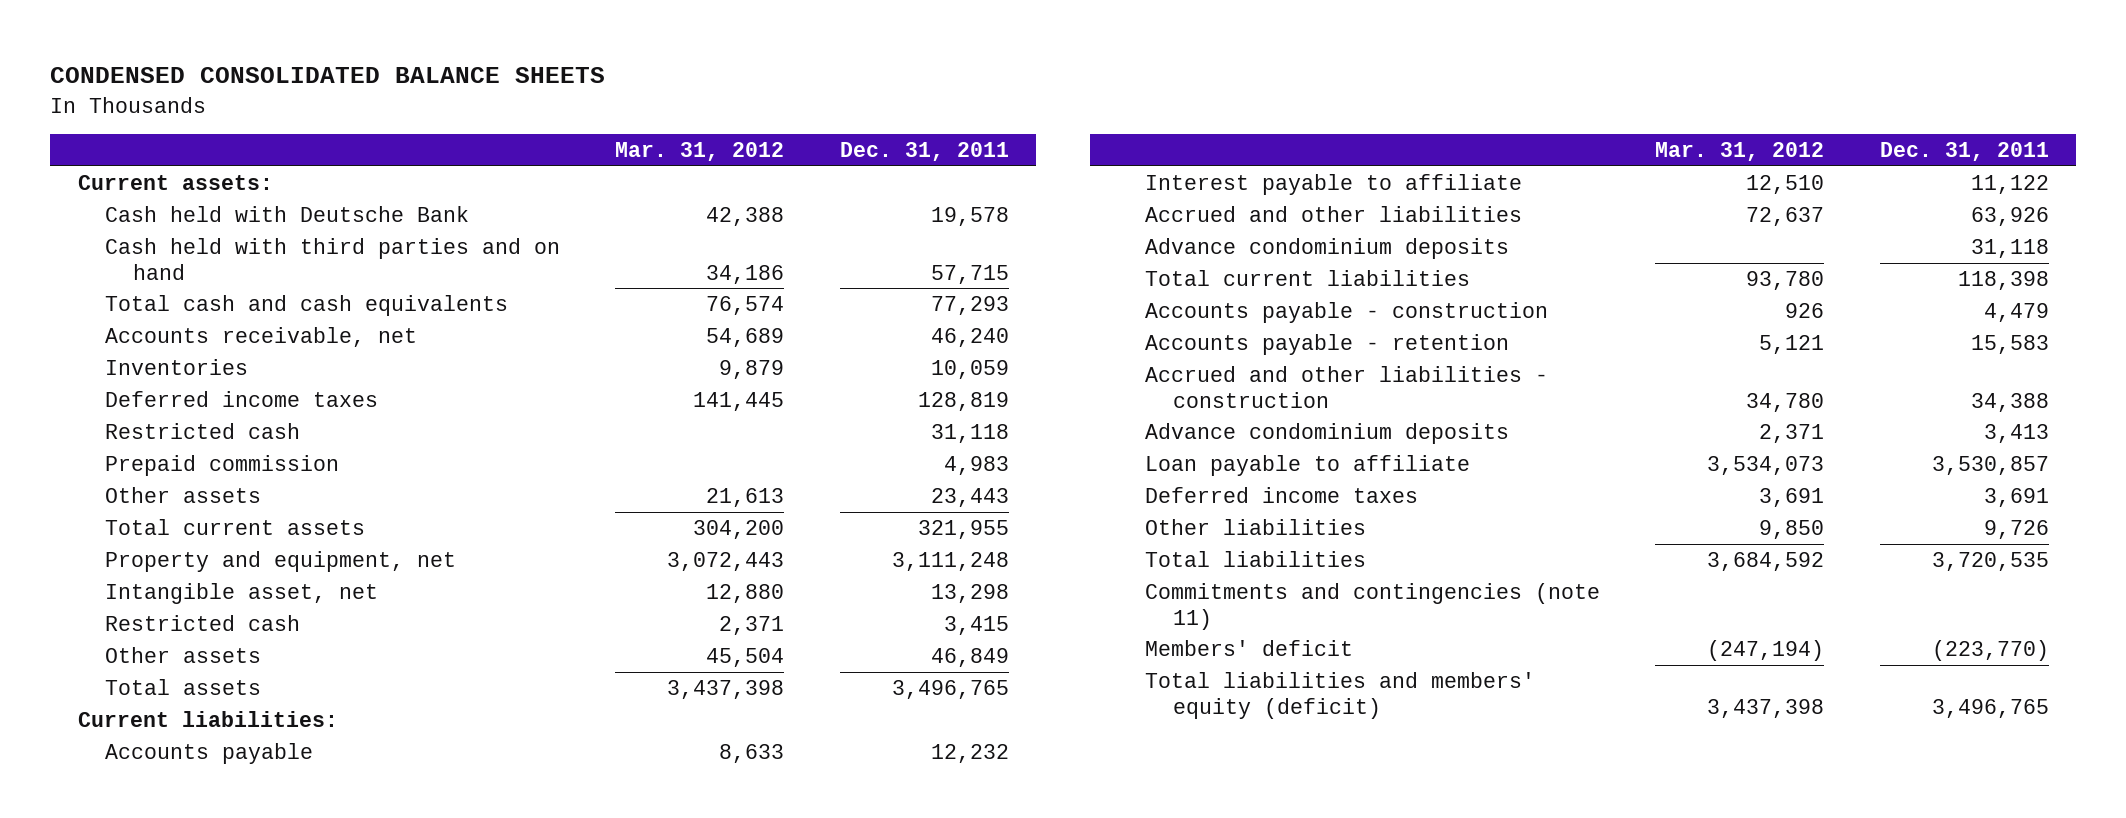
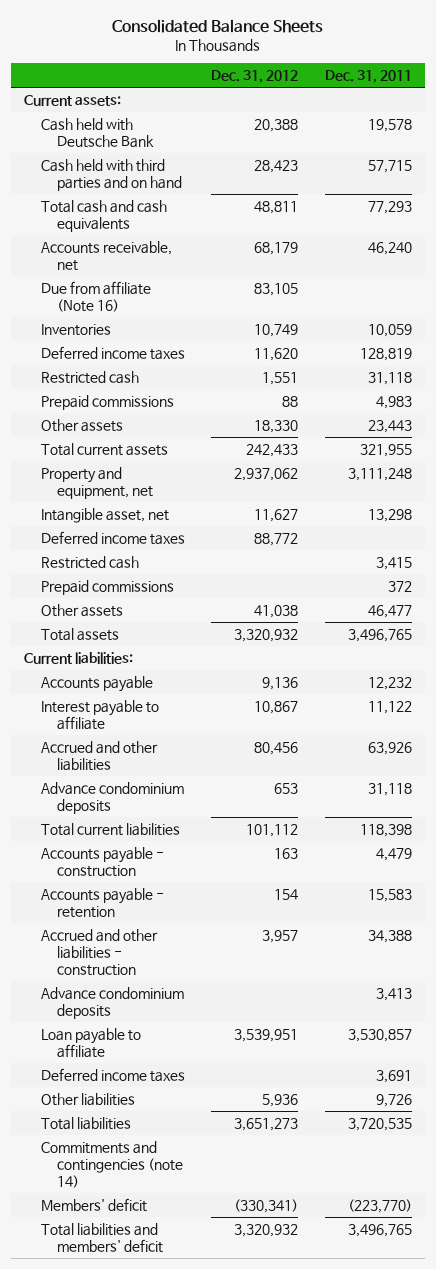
- CONDENSED CONSOLIDATED BALANCE SHEETS
+ Consolidated Balance Sheets
- | Mar. 31, 2012 | Dec. 31, 2011
+ | Dec. 31, 2012 | Dec. 31, 2011
+ Due from affiliate (Note 16) | 83,105 |
- Prepaid commission | | 4,983
+ Prepaid commissions | 88 | 4,983
+ Deferred income taxes | 88,772 |
- Other assets | 45,504 | 46,849
+ Prepaid commissions | | 372
+ Other assets | 41,038 | 46,477
- Commitments and contingencies (note 11)
+ Commitments and contingencies (note 14)
- Total liabilities and members' equity (deficit) | 3,437,398 | 3,496,765
+ Total liabilities and members' deficit | 3,320,932 | 3,496,765

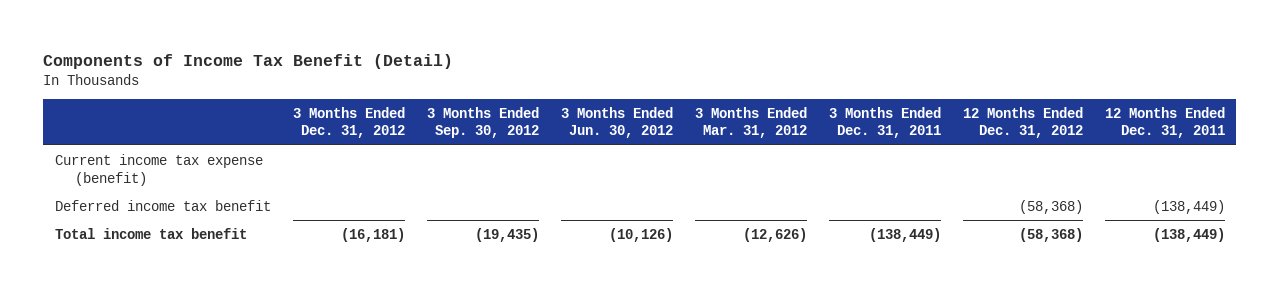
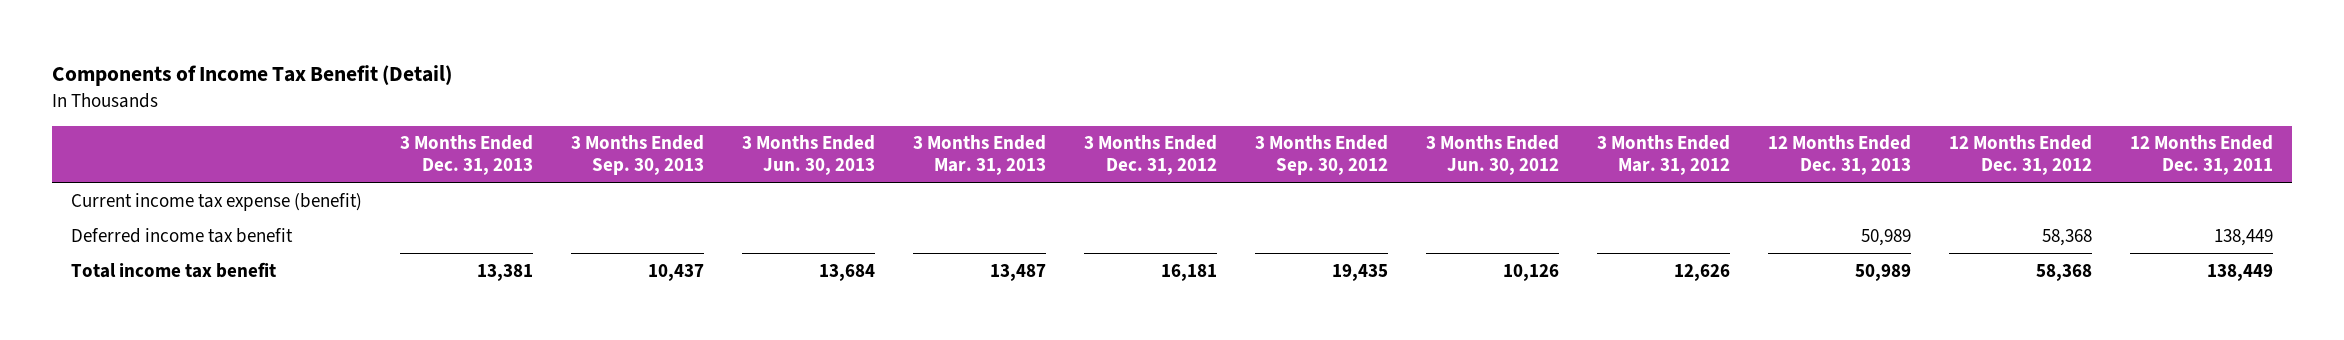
- | 3 Months Ended Dec. 31, 2012 | 3 Months Ended Sep. 30, 2012 | 3 Months Ended Jun. 30, 2012 | 3 Months Ended Mar. 31, 2012 | 3 Months Ended Dec. 31, 2011 | 12 Months Ended Dec. 31, 2012 | 12 Months Ended Dec. 31, 2011
+ | 3 Months Ended Dec. 31, 2013 | 3 Months Ended Sep. 30, 2013 | 3 Months Ended Jun. 30, 2013 | 3 Months Ended Mar. 31, 2013 | 3 Months Ended Dec. 31, 2012 | 3 Months Ended Sep. 30, 2012 | 3 Months Ended Jun. 30, 2012 | 3 Months Ended Mar. 31, 2012 | 12 Months Ended Dec. 31, 2013 | 12 Months Ended Dec. 31, 2012 | 12 Months Ended Dec. 31, 2011
- Deferred income tax benefit | | | | | | (58,368) | (138,449)
- Total income tax benefit | (16,181) | (19,435) | (10,126) | (12,626) | (138,449) | (58,368) | (138,449)
+ Deferred income tax benefit | | | | | | | | | 50,989 | 58,368 | 138,449
+ Total income tax benefit | 13,381 | 10,437 | 13,684 | 13,487 | 16,181 | 19,435 | 10,126 | 12,626 | 50,989 | 58,368 | 138,449

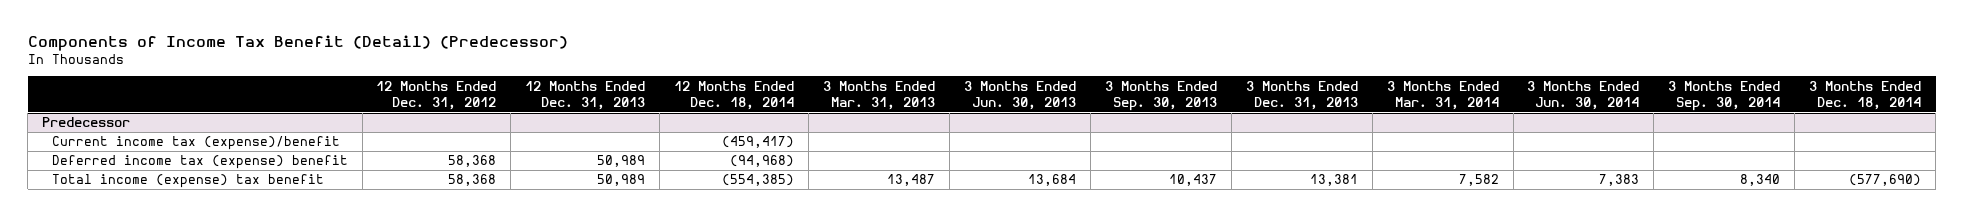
- Components of Income Tax Benefit (Detail)
+ Components of Income Tax Benefit (Detail) (Predecessor)
- | 3 Months Ended Dec. 31, 2013 | 3 Months Ended Sep. 30, 2013 | 3 Months Ended Jun. 30, 2013 | 3 Months Ended Mar. 31, 2013 | 3 Months Ended Dec. 31, 2012 | 3 Months Ended Sep. 30, 2012 | 3 Months Ended Jun. 30, 2012 | 3 Months Ended Mar. 31, 2012 | 12 Months Ended Dec. 31, 2013 | 12 Months Ended Dec. 31, 2012 | 12 Months Ended Dec. 31, 2011
+ | 12 Months Ended Dec. 31, 2012 | 12 Months Ended Dec. 31, 2013 | 12 Months Ended Dec. 18, 2014 | 3 Months Ended Mar. 31, 2013 | 3 Months Ended Jun. 30, 2013 | 3 Months Ended Sep. 30, 2013 | 3 Months Ended Dec. 31, 2013 | 3 Months Ended Mar. 31, 2014 | 3 Months Ended Jun. 30, 2014 | 3 Months Ended Sep. 30, 2014 | 3 Months Ended Dec. 18, 2014
- Current income tax expense (benefit)
- Deferred income tax benefit | | | | | | | | | 50,989 | 58,368 | 138,449
- Total income tax benefit | 13,381 | 10,437 | 13,684 | 13,487 | 16,181 | 19,435 | 10,126 | 12,626 | 50,989 | 58,368 | 138,449
+ Predecessor
+ Current income tax (expense)/benefit | | | (459,417) | | | | | | | |
+ Deferred income tax (expense) benefit | 58,368 | 50,989 | (94,968) | | | | | | | |
+ Total income (expense) tax benefit | 58,368 | 50,989 | (554,385) | 13,487 | 13,684 | 10,437 | 13,381 | 7,582 | 7,383 | 8,340 | (577,690)

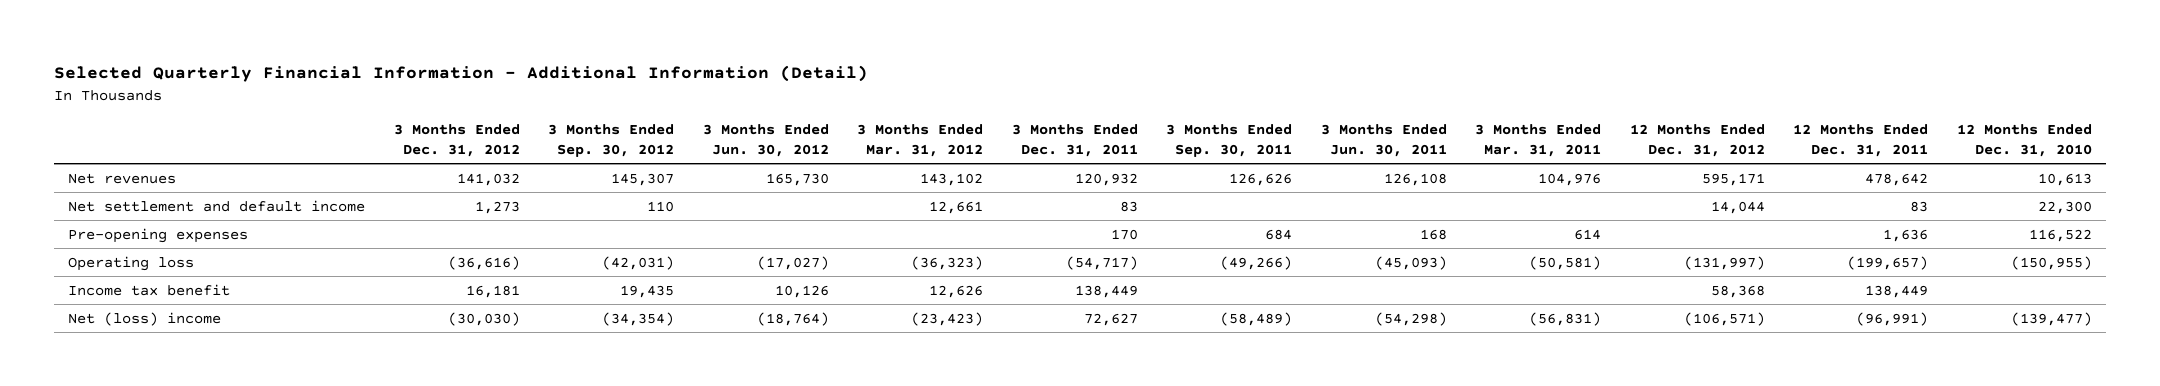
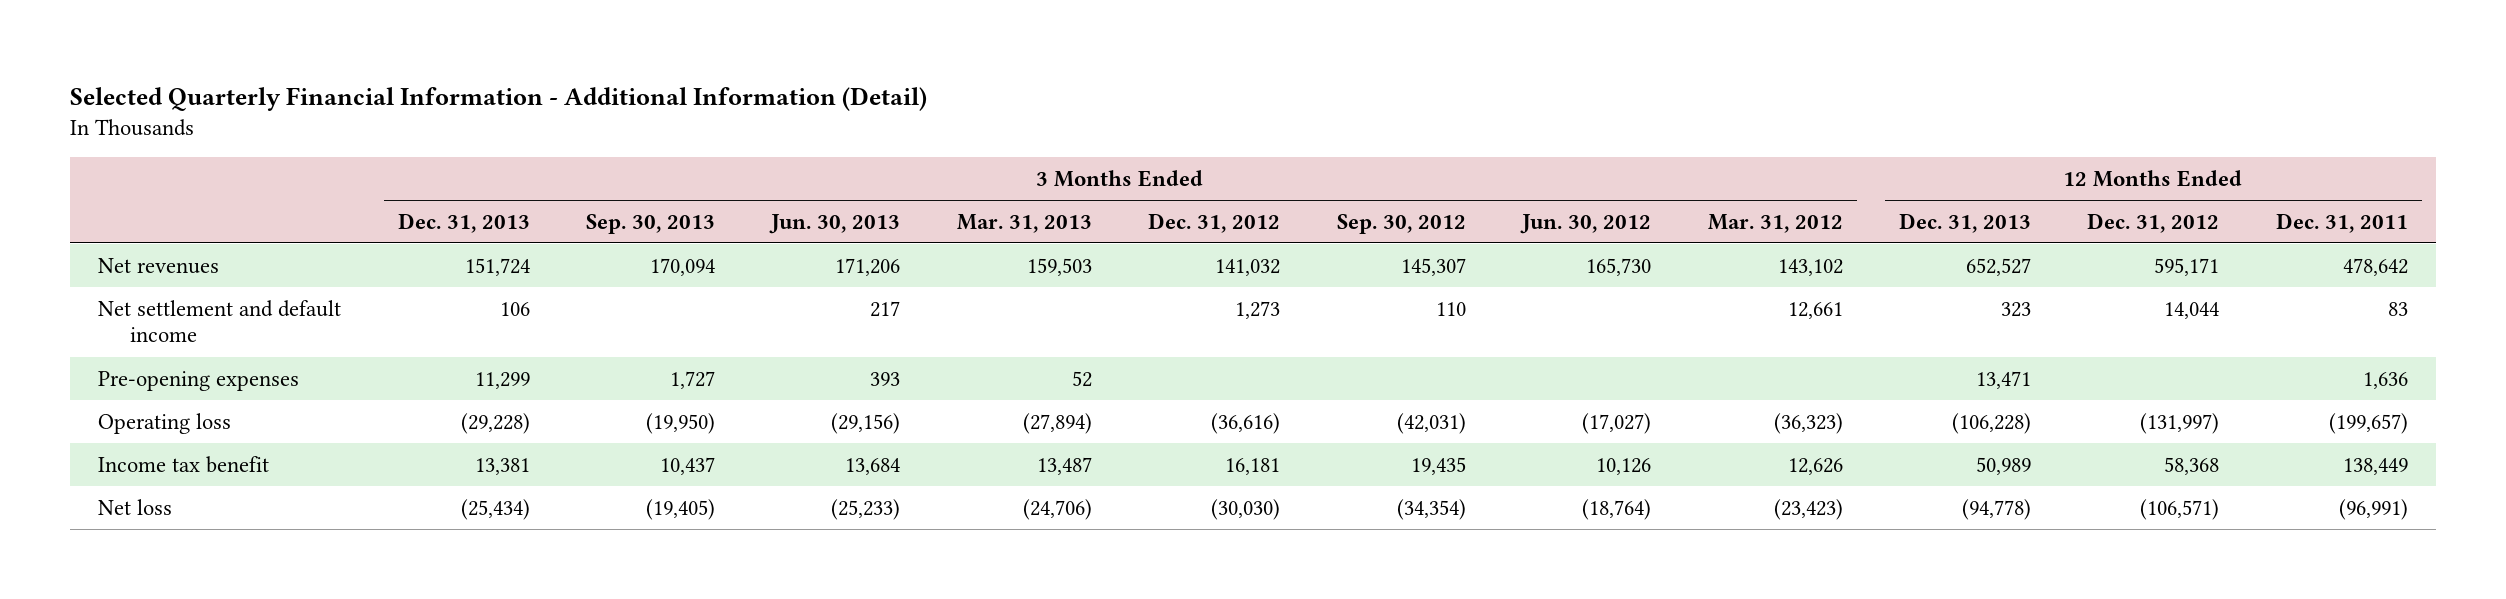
- | 3 Months Ended Dec. 31, 2012 | 3 Months Ended Sep. 30, 2012 | 3 Months Ended Jun. 30, 2012 | 3 Months Ended Mar. 31, 2012 | 3 Months Ended Dec. 31, 2011 | 3 Months Ended Sep. 30, 2011 | 3 Months Ended Jun. 30, 2011 | 3 Months Ended Mar. 31, 2011 | 12 Months Ended Dec. 31, 2012 | 12 Months Ended Dec. 31, 2011 | 12 Months Ended Dec. 31, 2010
+ | 3 Months Ended Dec. 31, 2013 | 3 Months Ended Sep. 30, 2013 | 3 Months Ended Jun. 30, 2013 | 3 Months Ended Mar. 31, 2013 | 3 Months Ended Dec. 31, 2012 | 3 Months Ended Sep. 30, 2012 | 3 Months Ended Jun. 30, 2012 | 3 Months Ended Mar. 31, 2012 | 12 Months Ended Dec. 31, 2013 | 12 Months Ended Dec. 31, 2012 | 12 Months Ended Dec. 31, 2011
- Net (loss) income | (30,030) | (34,354) | (18,764) | (23,423) | 72,627 | (58,489) | (54,298) | (56,831) | (106,571) | (96,991) | (139,477)
+ Net loss | (25,434) | (19,405) | (25,233) | (24,706) | (30,030) | (34,354) | (18,764) | (23,423) | (94,778) | (106,571) | (96,991)

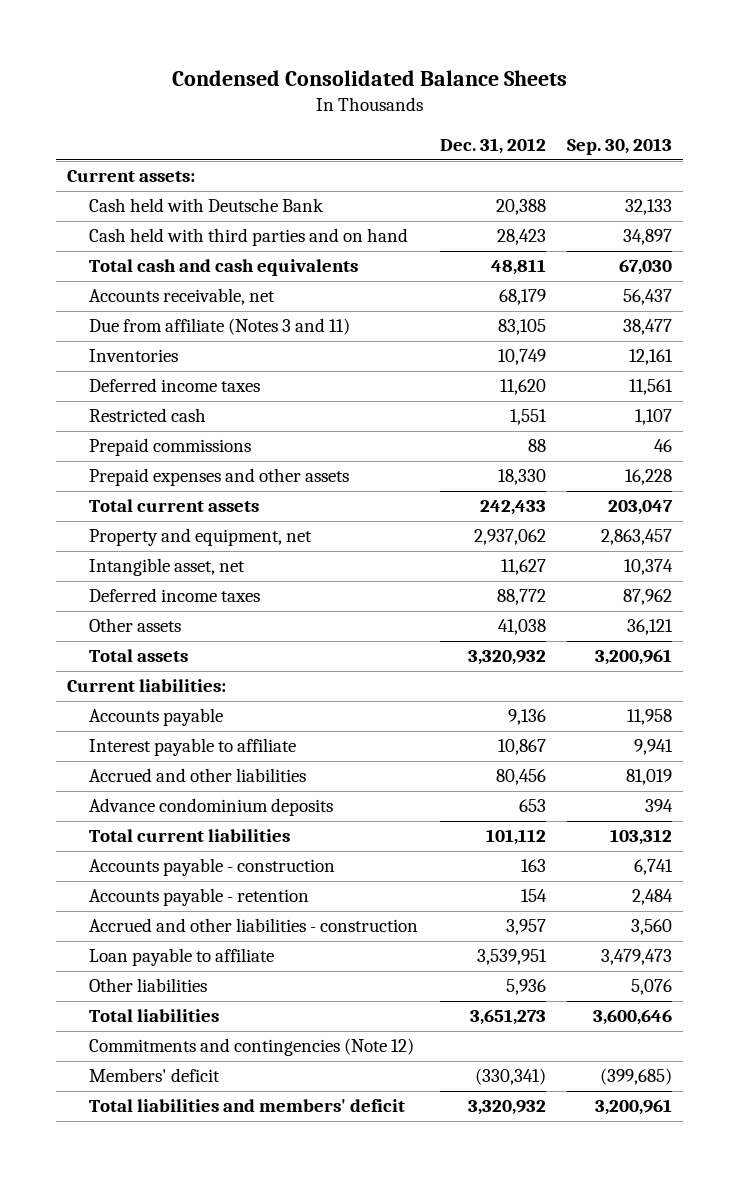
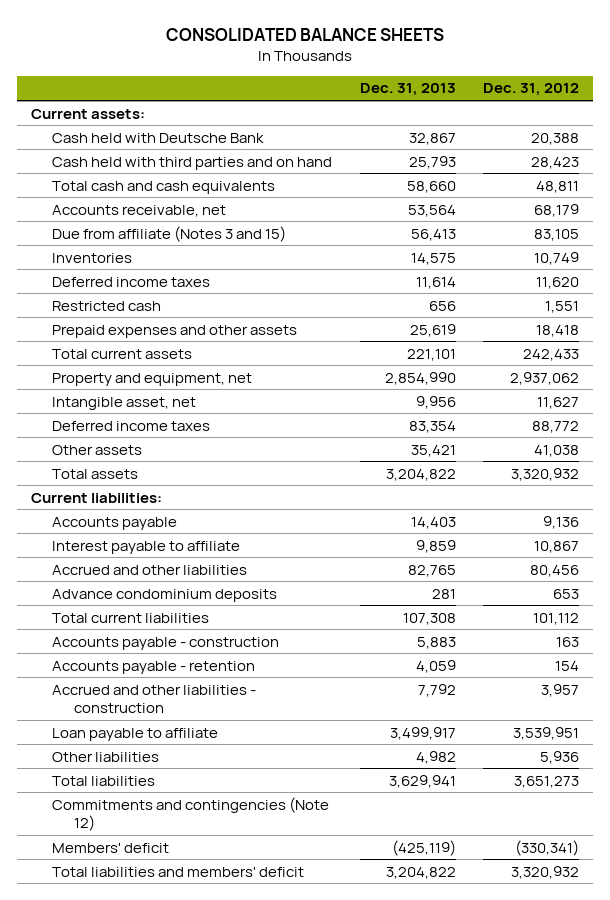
- Condensed Consolidated Balance Sheets
+ CONSOLIDATED BALANCE SHEETS
- | Dec. 31, 2012 | Sep. 30, 2013
+ | Dec. 31, 2013 | Dec. 31, 2012
- Due from affiliate (Notes 3 and 11) | 83,105 | 38,477
+ Due from affiliate (Notes 3 and 15) | 56,413 | 83,105
- Prepaid commissions | 88 | 46
- Prepaid expenses and other assets | 18,330 | 16,228
+ Prepaid expenses and other assets | 25,619 | 18,418

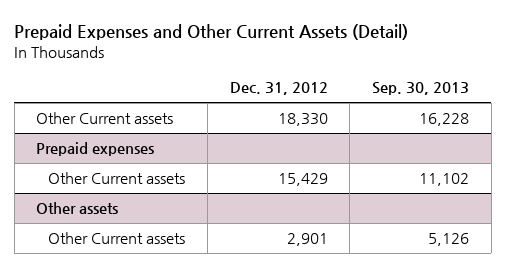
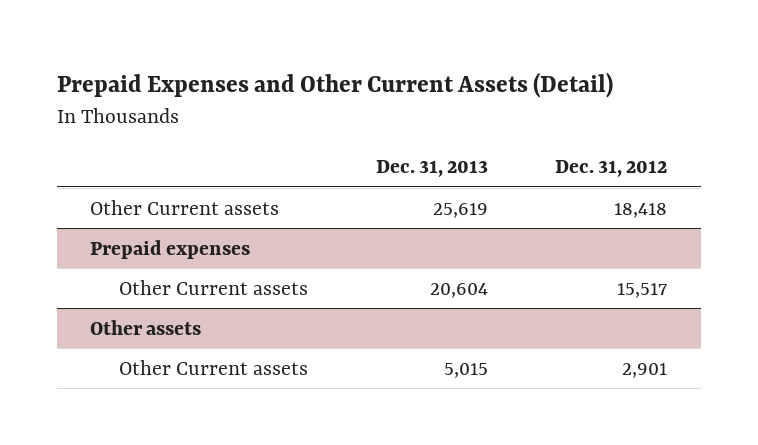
- | Dec. 31, 2012 | Sep. 30, 2013
+ | Dec. 31, 2013 | Dec. 31, 2012
- Other Current assets | 18,330 | 16,228
+ Other Current assets | 25,619 | 18,418
@ Prepaid expenses
- Other Current assets | 15,429 | 11,102
+ Other Current assets | 20,604 | 15,517

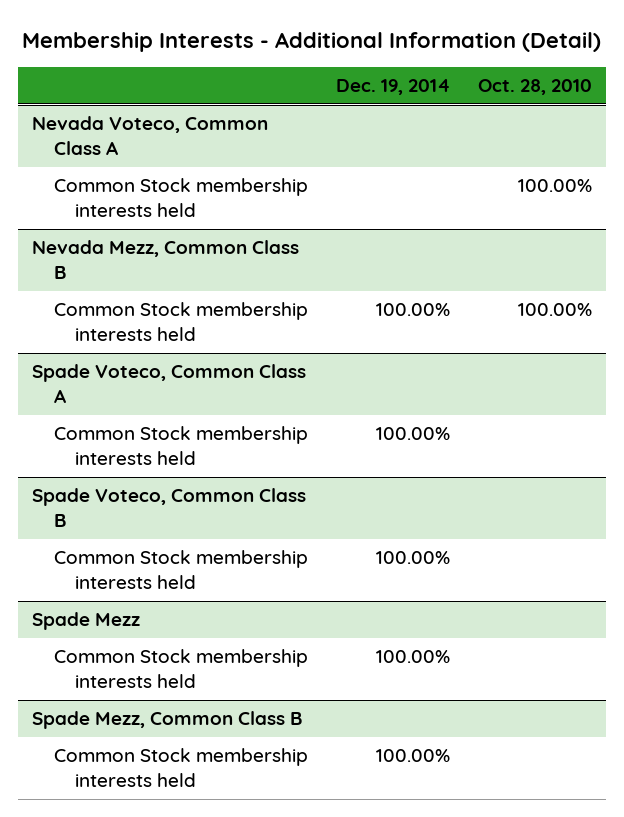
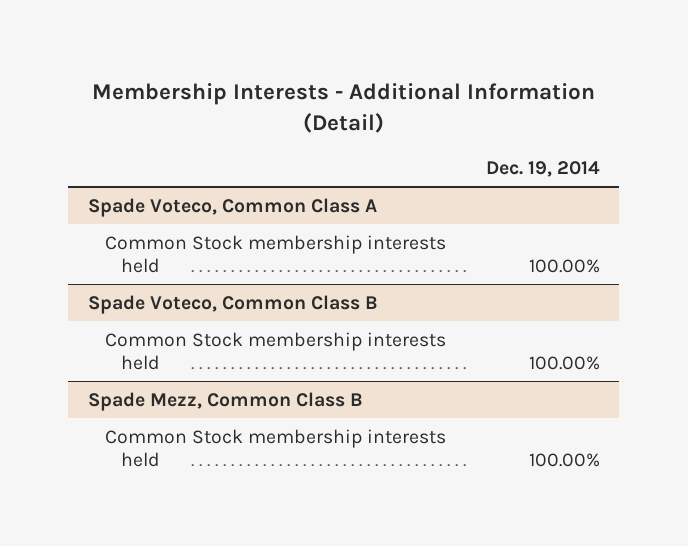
- | Dec. 19, 2014 | Oct. 28, 2010
+ | Dec. 19, 2014
- Nevada Voteco, Common Class A
- Common Stock membership interests held | | 100.00%
- Nevada Mezz, Common Class B
- Common Stock membership interests held | 100.00% | 100.00%
- Spade Mezz
- Common Stock membership interests held | 100.00% |

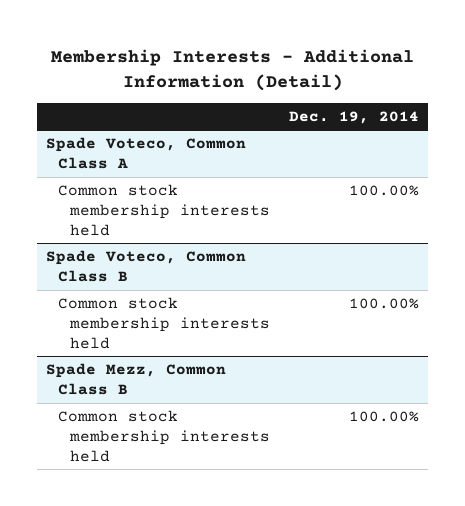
@ Spade Voteco, Common Class A
- Common Stock membership interests held | 100.00%
+ Common stock membership interests held | 100.00%
@ Spade Voteco, Common Class B
- Common Stock membership interests held | 100.00%
+ Common stock membership interests held | 100.00%
@ Spade Mezz, Common Class B
- Common Stock membership interests held | 100.00%
+ Common stock membership interests held | 100.00%

